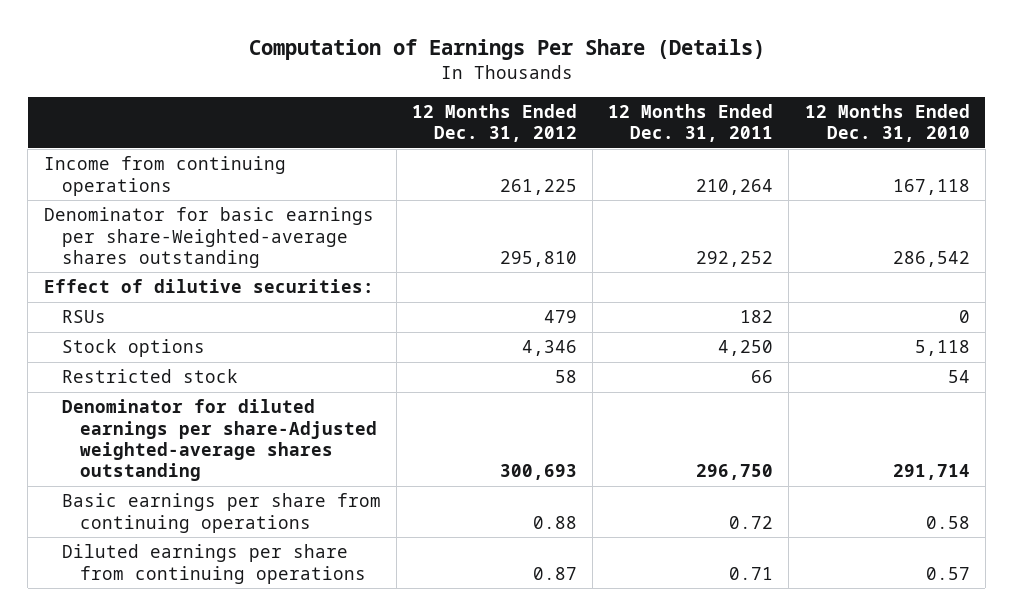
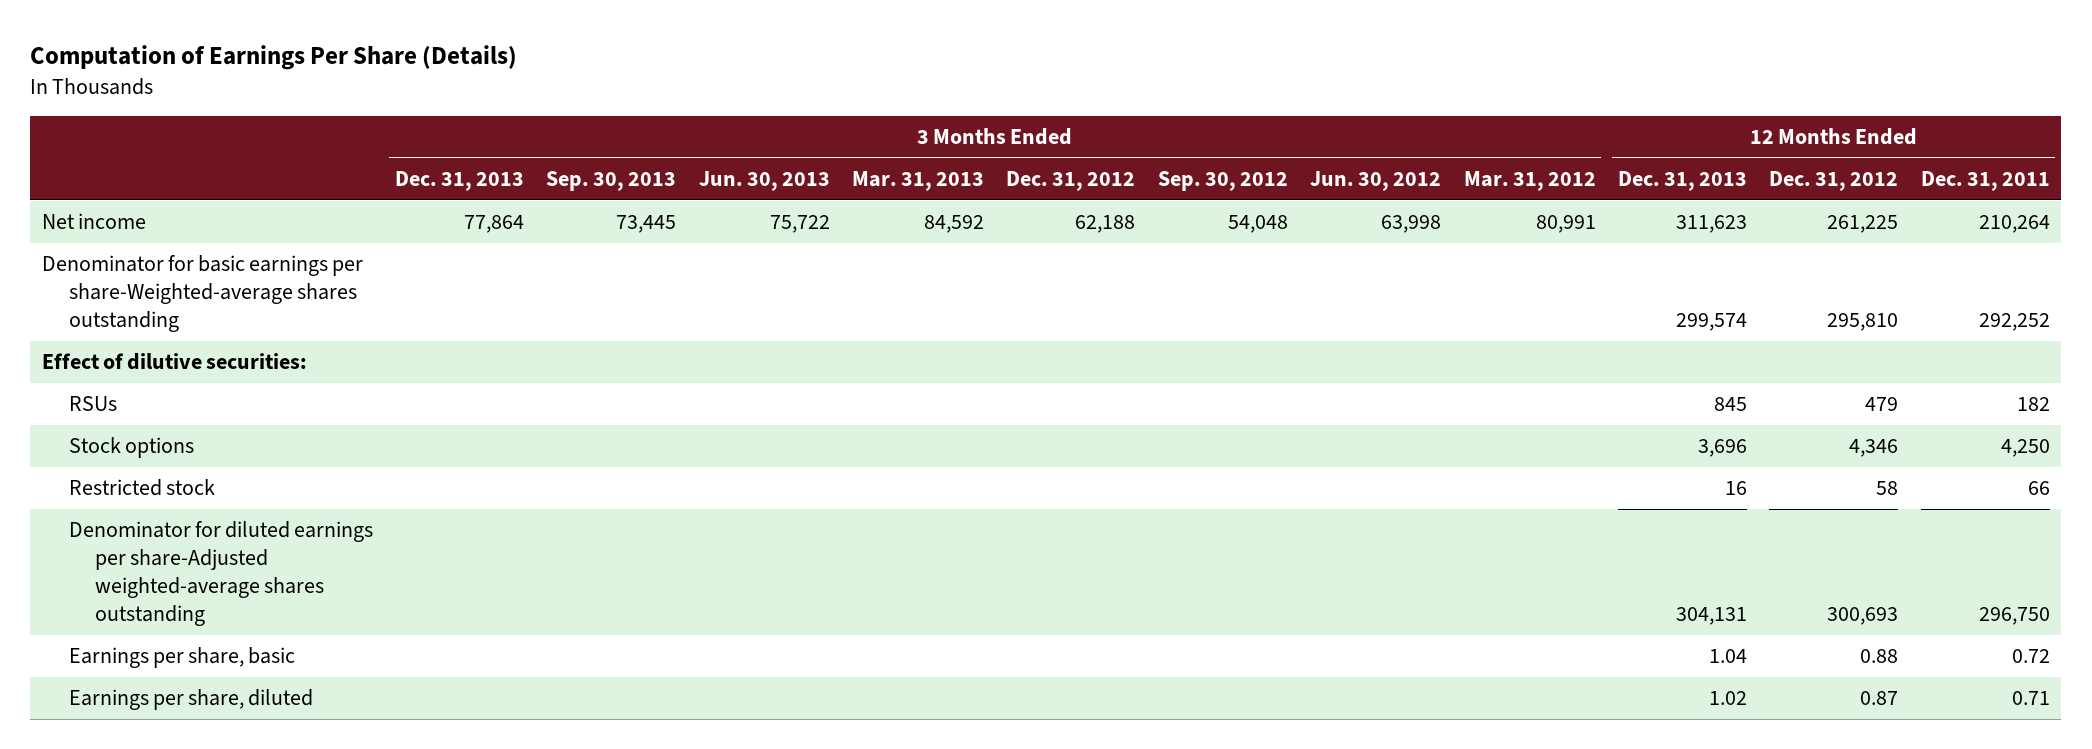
- | 12 Months Ended Dec. 31, 2012 | 12 Months Ended Dec. 31, 2011 | 12 Months Ended Dec. 31, 2010
+ | 3 Months Ended Dec. 31, 2013 | 3 Months Ended Sep. 30, 2013 | 3 Months Ended Jun. 30, 2013 | 3 Months Ended Mar. 31, 2013 | 3 Months Ended Dec. 31, 2012 | 3 Months Ended Sep. 30, 2012 | 3 Months Ended Jun. 30, 2012 | 3 Months Ended Mar. 31, 2012 | 12 Months Ended Dec. 31, 2013 | 12 Months Ended Dec. 31, 2012 | 12 Months Ended Dec. 31, 2011
- Income from continuing operations | 261,225 | 210,264 | 167,118
+ Net income | 77,864 | 73,445 | 75,722 | 84,592 | 62,188 | 54,048 | 63,998 | 80,991 | 311,623 | 261,225 | 210,264
- Basic earnings per share from continuing operations | 0.88 | 0.72 | 0.58
- Diluted earnings per share from continuing operations | 0.87 | 0.71 | 0.57
+ Earnings per share, basic | | | | | | | | | 1.04 | 0.88 | 0.72
+ Earnings per share, diluted | | | | | | | | | 1.02 | 0.87 | 0.71

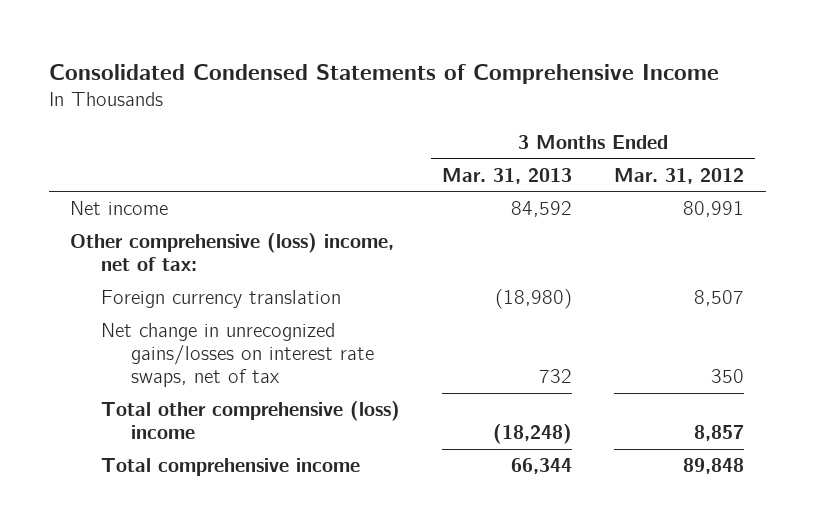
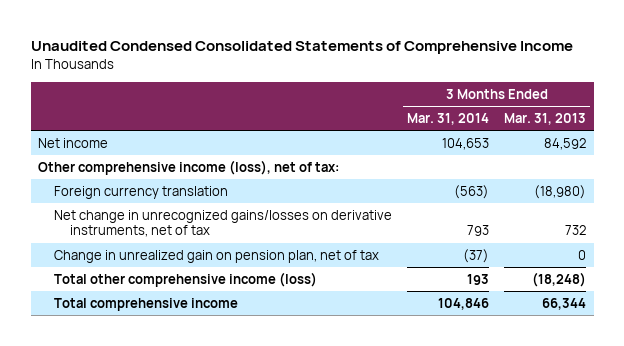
- Consolidated Condensed Statements of Comprehensive Income
+ Unaudited Condensed Consolidated Statements of Comprehensive Income
- | 3 Months Ended Mar. 31, 2013 | 3 Months Ended Mar. 31, 2012
+ | 3 Months Ended Mar. 31, 2014 | 3 Months Ended Mar. 31, 2013
- Other comprehensive (loss) income, net of tax:
+ Other comprehensive income (loss), net of tax:
- Net change in unrecognized gains/losses on interest rate swaps, net of tax | 732 | 350
- Total other comprehensive (loss) income | (18,248) | 8,857
+ Net change in unrecognized gains/losses on derivative instruments, net of tax | 793 | 732
+ Change in unrealized gain on pension plan, net of tax | (37) | 0
+ Total other comprehensive income (loss) | 193 | (18,248)

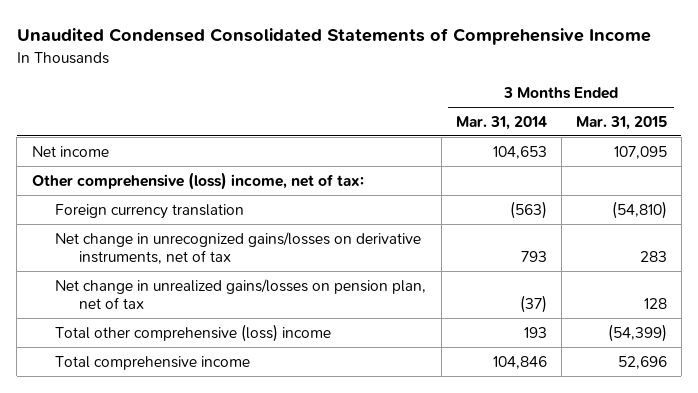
- | 3 Months Ended Mar. 31, 2014 | 3 Months Ended Mar. 31, 2013
+ | 3 Months Ended Mar. 31, 2014 | 3 Months Ended Mar. 31, 2015
- Other comprehensive income (loss), net of tax:
+ Other comprehensive (loss) income, net of tax:
- Change in unrealized gain on pension plan, net of tax | (37) | 0
- Total other comprehensive income (loss) | 193 | (18,248)
+ Net change in unrealized gains/losses on pension plan, net of tax | (37) | 128
+ Total other comprehensive (loss) income | 193 | (54,399)

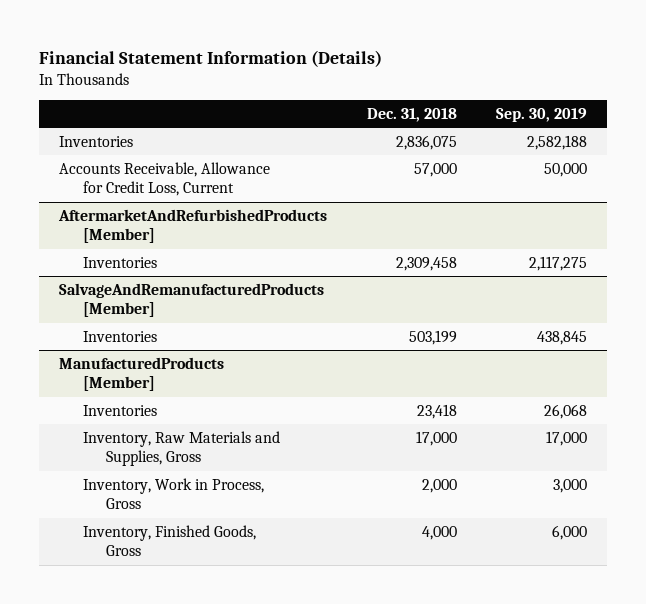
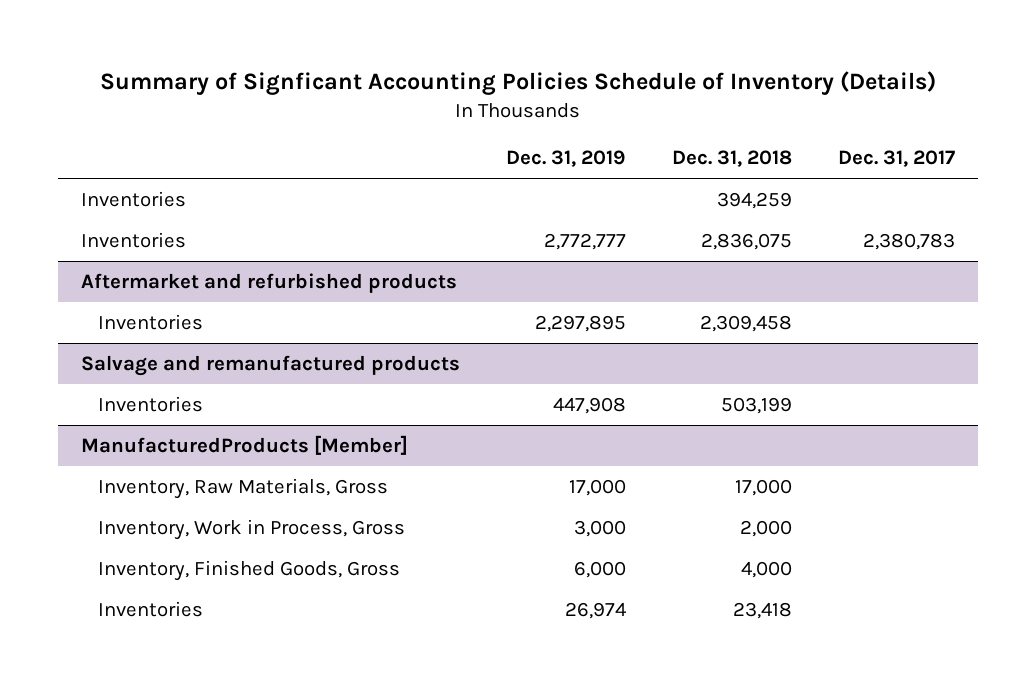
- Financial Statement Information (Details)
+ Summary of Signficant Accounting Policies Schedule of Inventory (Details)
- | Dec. 31, 2018 | Sep. 30, 2019
+ | Dec. 31, 2019 | Dec. 31, 2018 | Dec. 31, 2017
+ Inventories | | 394,259 |
- Accounts Receivable, Allowance for Credit Loss, Current | 57,000 | 50,000
- AftermarketAndRefurbishedProducts [Member]
+ Aftermarket and refurbished products
- SalvageAndRemanufacturedProducts [Member]
+ Salvage and remanufactured products
@ ManufacturedProducts [Member]
- Inventory, Raw Materials and Supplies, Gross | 17,000 | 17,000
+ Inventory, Raw Materials, Gross | 17,000 | 17,000 |
moved down: Inventories | 26,974 | 23,418 |

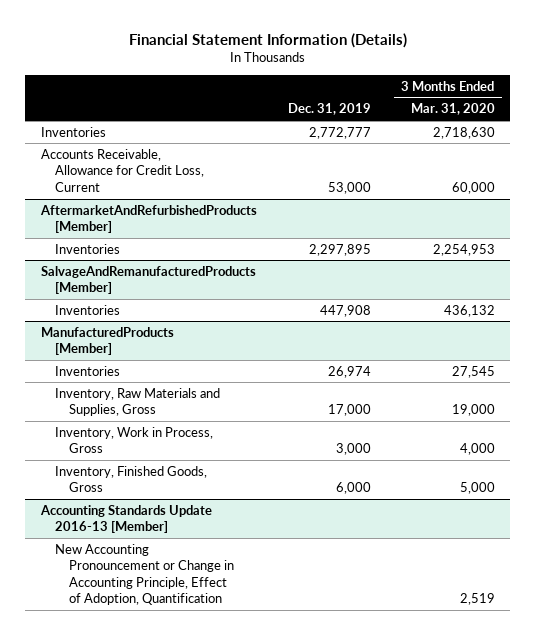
- Summary of Signficant Accounting Policies Schedule of Inventory (Details)
+ Financial Statement Information (Details)
- | Dec. 31, 2019 | Dec. 31, 2018 | Dec. 31, 2017
+ | Dec. 31, 2019 | 3 Months Ended Mar. 31, 2020
- Inventories | | 394,259 |
- Aftermarket and refurbished products
+ Accounts Receivable, Allowance for Credit Loss, Current | 53,000 | 60,000
+ AftermarketAndRefurbishedProducts [Member]
- Salvage and remanufactured products
+ SalvageAndRemanufacturedProducts [Member]
@ ManufacturedProducts [Member]
- Inventory, Raw Materials, Gross | 17,000 | 17,000 |
moved up: Inventories | 26,974 | 27,545
+ Inventory, Raw Materials and Supplies, Gross | 17,000 | 19,000
+ Accounting Standards Update 2016-13 [Member]
+ New Accounting Pronouncement or Change in Accounting Principle, Effect of Adoption, Quantification | | 2,519

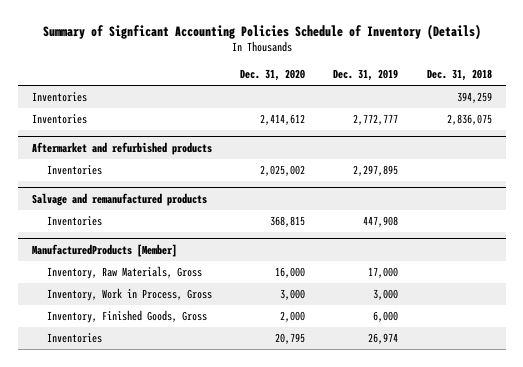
- Financial Statement Information (Details)
+ Summary of Signficant Accounting Policies Schedule of Inventory (Details)
- | Dec. 31, 2019 | 3 Months Ended Mar. 31, 2020
+ | Dec. 31, 2020 | Dec. 31, 2019 | Dec. 31, 2018
+ Inventories | | | 394,259
- Accounts Receivable, Allowance for Credit Loss, Current | 53,000 | 60,000
- AftermarketAndRefurbishedProducts [Member]
+ Aftermarket and refurbished products
- SalvageAndRemanufacturedProducts [Member]
+ Salvage and remanufactured products
@ ManufacturedProducts [Member]
- Inventory, Raw Materials and Supplies, Gross | 17,000 | 19,000
+ Inventory, Raw Materials, Gross | 16,000 | 17,000 |
- Accounting Standards Update 2016-13 [Member]
- New Accounting Pronouncement or Change in Accounting Principle, Effect of Adoption, Quantification | | 2,519
@ ManufacturedProducts [Member]
moved down: Inventories | 20,795 | 26,974 |

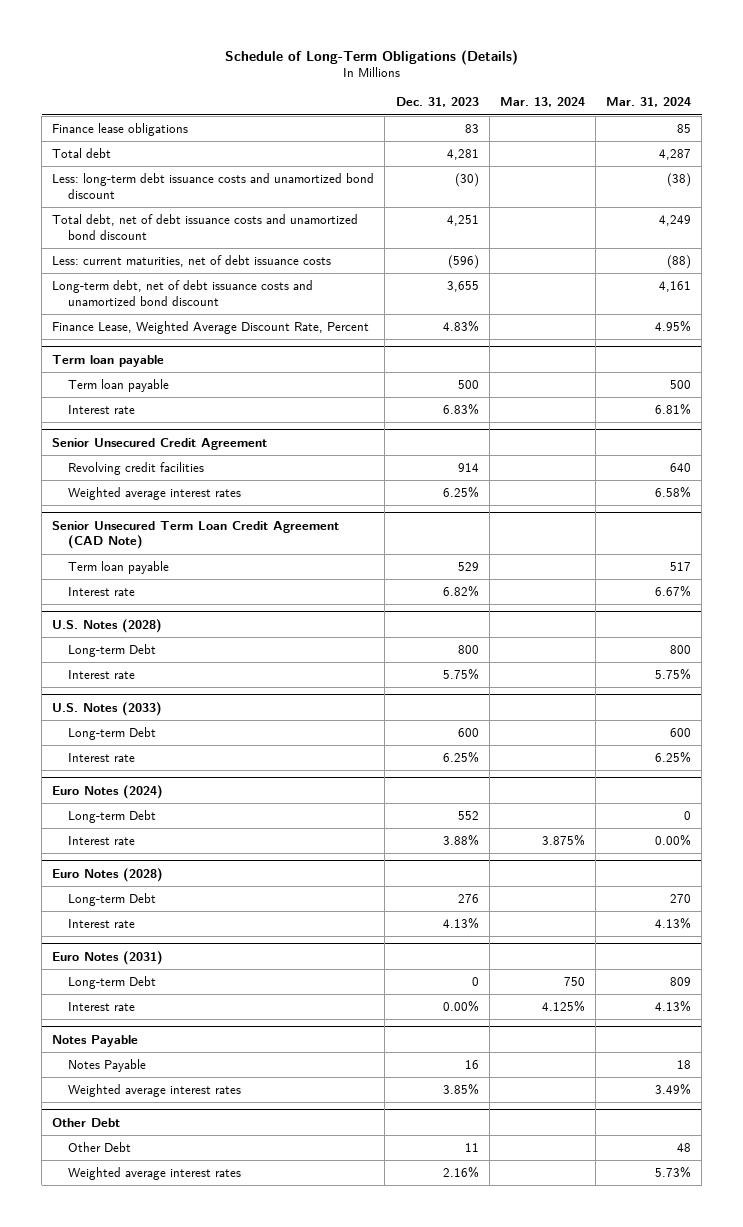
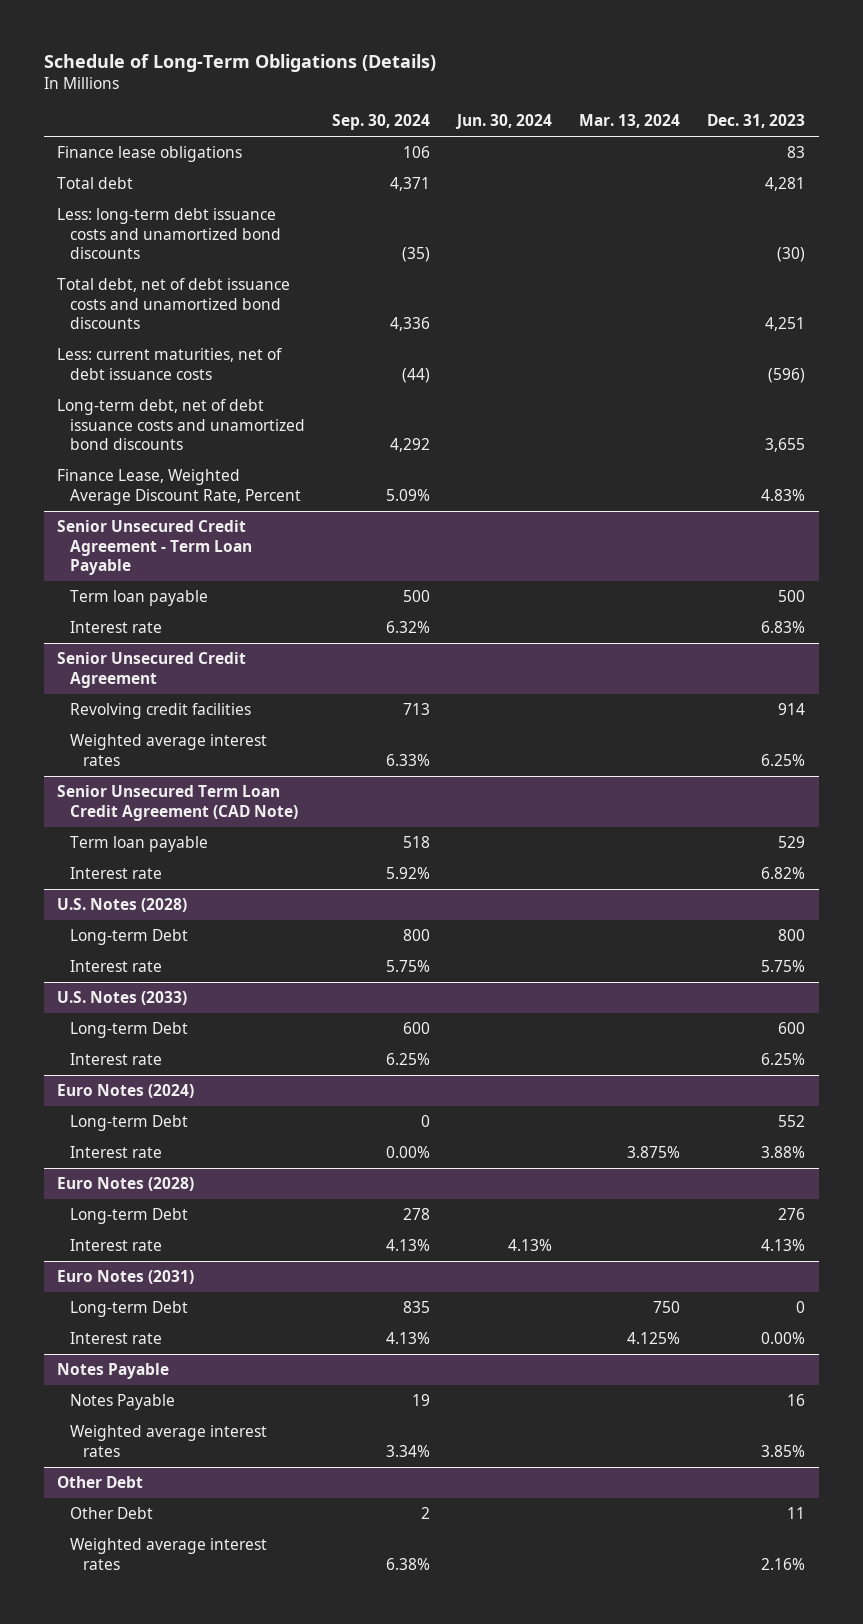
- | Dec. 31, 2023 | Mar. 13, 2024 | Mar. 31, 2024
+ | Sep. 30, 2024 | Jun. 30, 2024 | Mar. 13, 2024 | Dec. 31, 2023
- Less: long-term debt issuance costs and unamortized bond discount | (30) | | (38)
- Total debt, net of debt issuance costs and unamortized bond discount | 4,251 | | 4,249
+ Less: long-term debt issuance costs and unamortized bond discounts | (35) | | | (30)
+ Total debt, net of debt issuance costs and unamortized bond discounts | 4,336 | | | 4,251
- Long-term debt, net of debt issuance costs and unamortized bond discount | 3,655 | | 4,161
+ Long-term debt, net of debt issuance costs and unamortized bond discounts | 4,292 | | | 3,655
- Term loan payable
+ Senior Unsecured Credit Agreement - Term Loan Payable

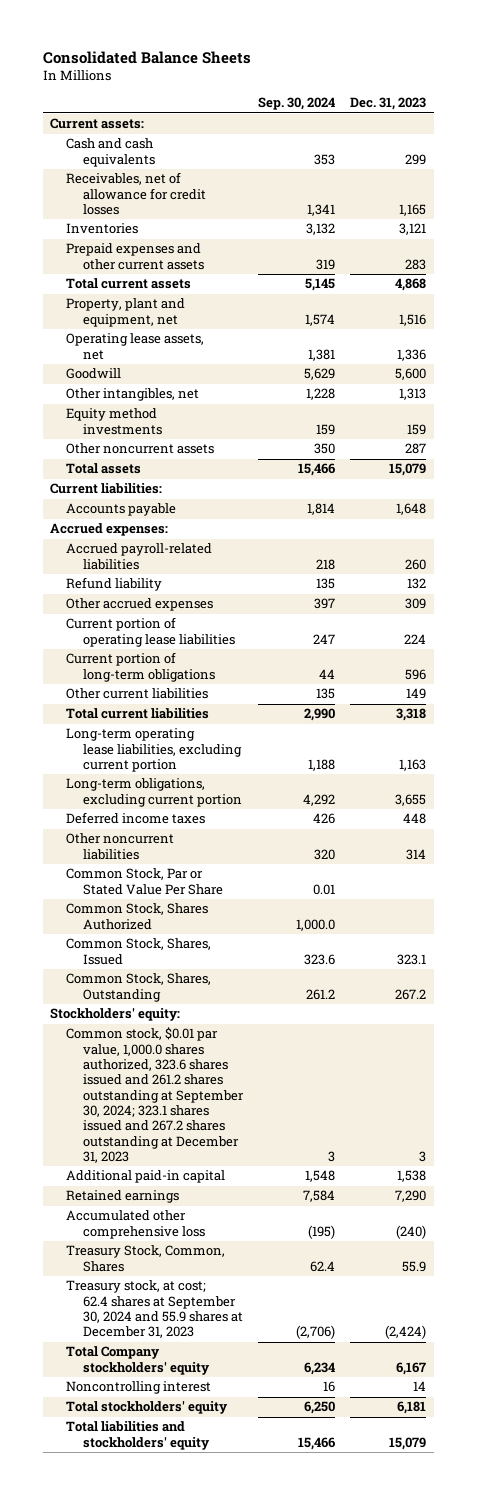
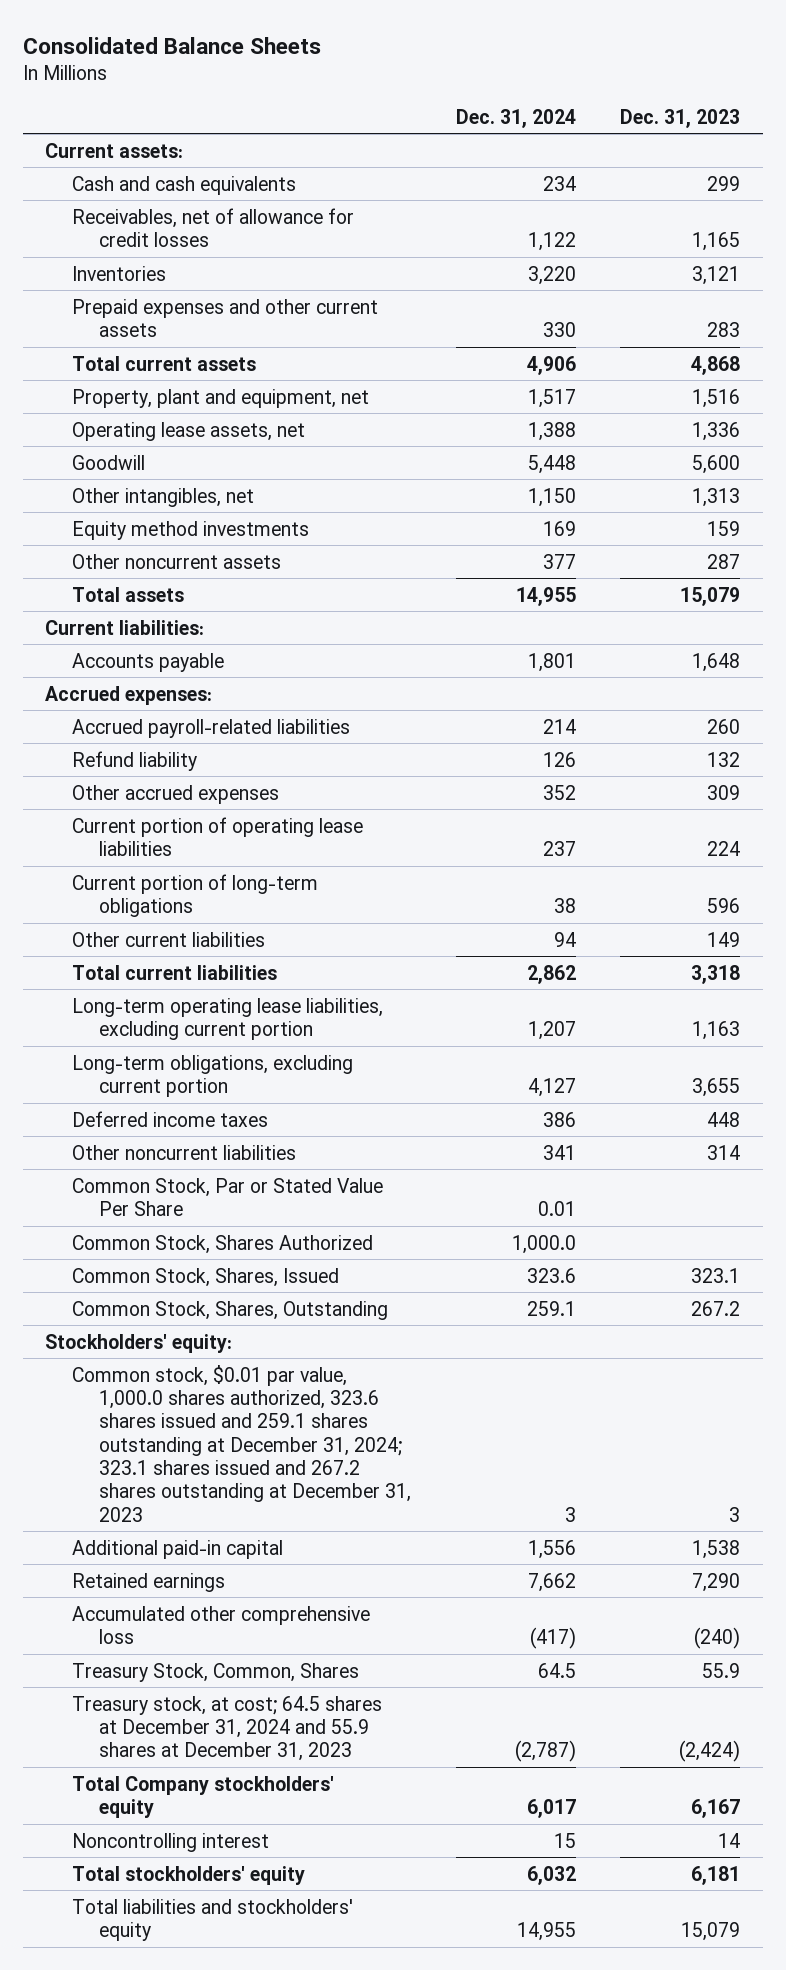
- | Sep. 30, 2024 | Dec. 31, 2023
+ | Dec. 31, 2024 | Dec. 31, 2023
- Common stock, $0.01 par value, 1,000.0 shares authorized, 323.6 shares issued and 261.2 shares outstanding at September 30, 2024; 323.1 shares issued and 267.2 shares outstanding at December 31, 2023 | 3 | 3
+ Common stock, $0.01 par value, 1,000.0 shares authorized, 323.6 shares issued and 259.1 shares outstanding at December 31, 2024; 323.1 shares issued and 267.2 shares outstanding at December 31, 2023 | 3 | 3
- Treasury stock, at cost; 62.4 shares at September 30, 2024 and 55.9 shares at December 31, 2023 | (2,706) | (2,424)
+ Treasury stock, at cost; 64.5 shares at December 31, 2024 and 55.9 shares at December 31, 2023 | (2,787) | (2,424)

